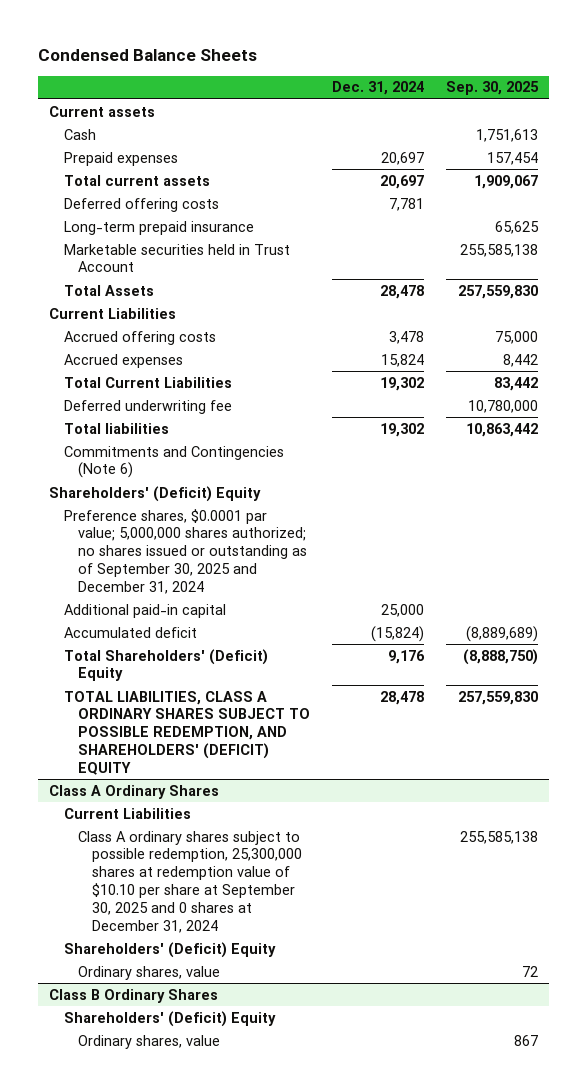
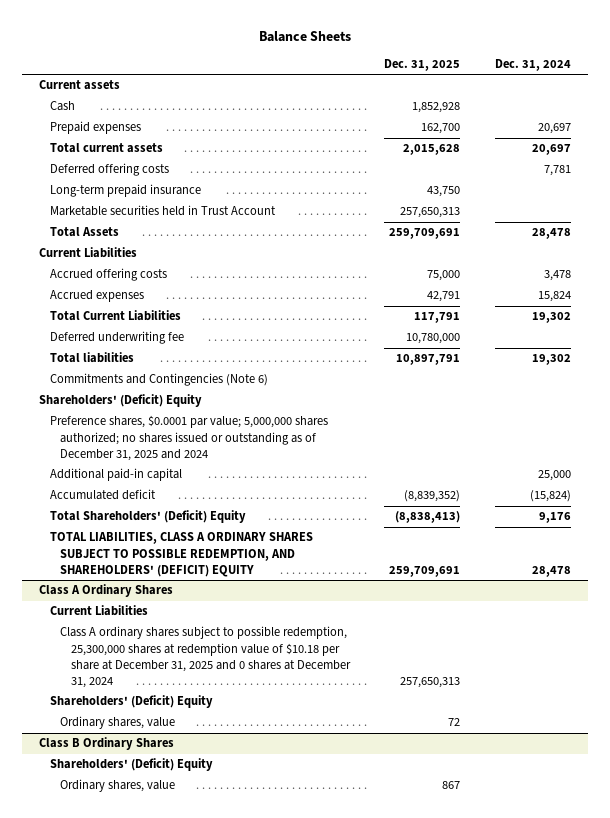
- Condensed Balance Sheets
+ Balance Sheets
- | Dec. 31, 2024 | Sep. 30, 2025
+ | Dec. 31, 2025 | Dec. 31, 2024
- Preference shares, $0.0001 par value; 5,000,000 shares authorized; no shares issued or outstanding as of September 30, 2025 and December 31, 2024
+ Preference shares, $0.0001 par value; 5,000,000 shares authorized; no shares issued or outstanding as of December 31, 2025 and 2024
@ Class A Ordinary Shares
- Class A ordinary shares subject to possible redemption, 25,300,000 shares at redemption value of $10.10 per share at September 30, 2025 and 0 shares at December 31, 2024 | | 255,585,138
+ Class A ordinary shares subject to possible redemption, 25,300,000 shares at redemption value of $10.18 per share at December 31, 2025 and 0 shares at December 31, 2024 | 257,650,313 |

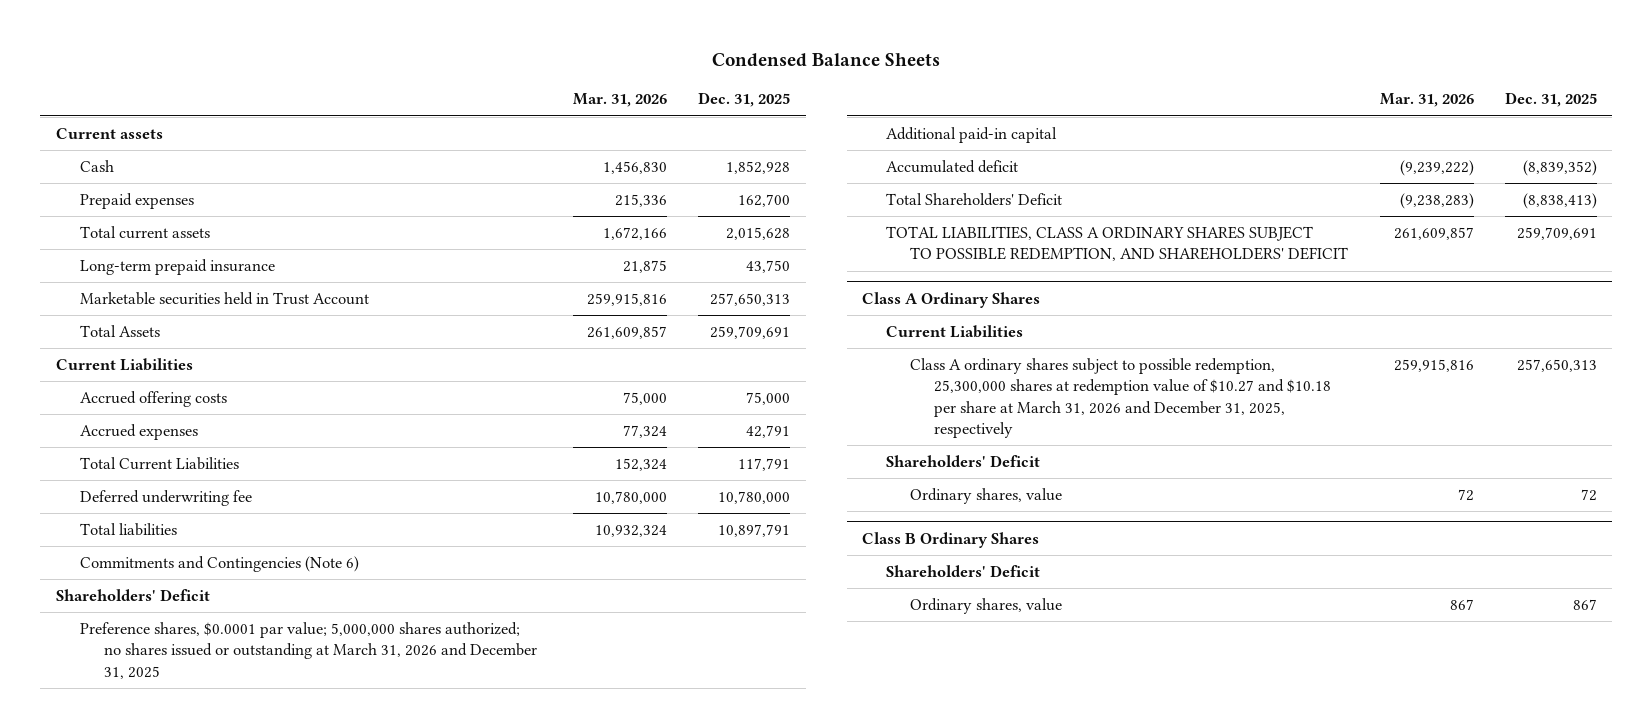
- Balance Sheets
+ Condensed Balance Sheets
- | Dec. 31, 2025 | Dec. 31, 2024
+ | Mar. 31, 2026 | Dec. 31, 2025
- Deferred offering costs | | 7,781
- Shareholders' (Deficit) Equity
- Preference shares, $0.0001 par value; 5,000,000 shares authorized; no shares issued or outstanding as of December 31, 2025 and 2024
+ Shareholders' Deficit
+ Preference shares, $0.0001 par value; 5,000,000 shares authorized; no shares issued or outstanding at March 31, 2026 and December 31, 2025
- Total Shareholders' (Deficit) Equity | (8,838,413) | 9,176
- TOTAL LIABILITIES, CLASS A ORDINARY SHARES SUBJECT TO POSSIBLE REDEMPTION, AND SHAREHOLDERS' (DEFICIT) EQUITY | 259,709,691 | 28,478
+ Total Shareholders' Deficit | (9,238,283) | (8,838,413)
+ TOTAL LIABILITIES, CLASS A ORDINARY SHARES SUBJECT TO POSSIBLE REDEMPTION, AND SHAREHOLDERS' DEFICIT | 261,609,857 | 259,709,691
@ Class A Ordinary Shares
- Class A ordinary shares subject to possible redemption, 25,300,000 shares at redemption value of $10.18 per share at December 31, 2025 and 0 shares at December 31, 2024 | 257,650,313 |
- Shareholders' (Deficit) Equity
+ Class A ordinary shares subject to possible redemption, 25,300,000 shares at redemption value of $10.27 and $10.18 per share at March 31, 2026 and December 31, 2025, respectively | 259,915,816 | 257,650,313
+ Shareholders' Deficit
@ Class B Ordinary Shares
- Shareholders' (Deficit) Equity
+ Shareholders' Deficit

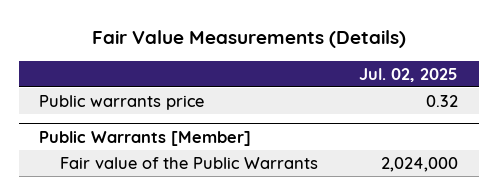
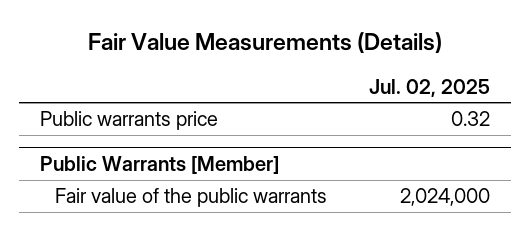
@ Public Warrants [Member]
- Fair value of the Public Warrants | 2,024,000
+ Fair value of the public warrants | 2,024,000

